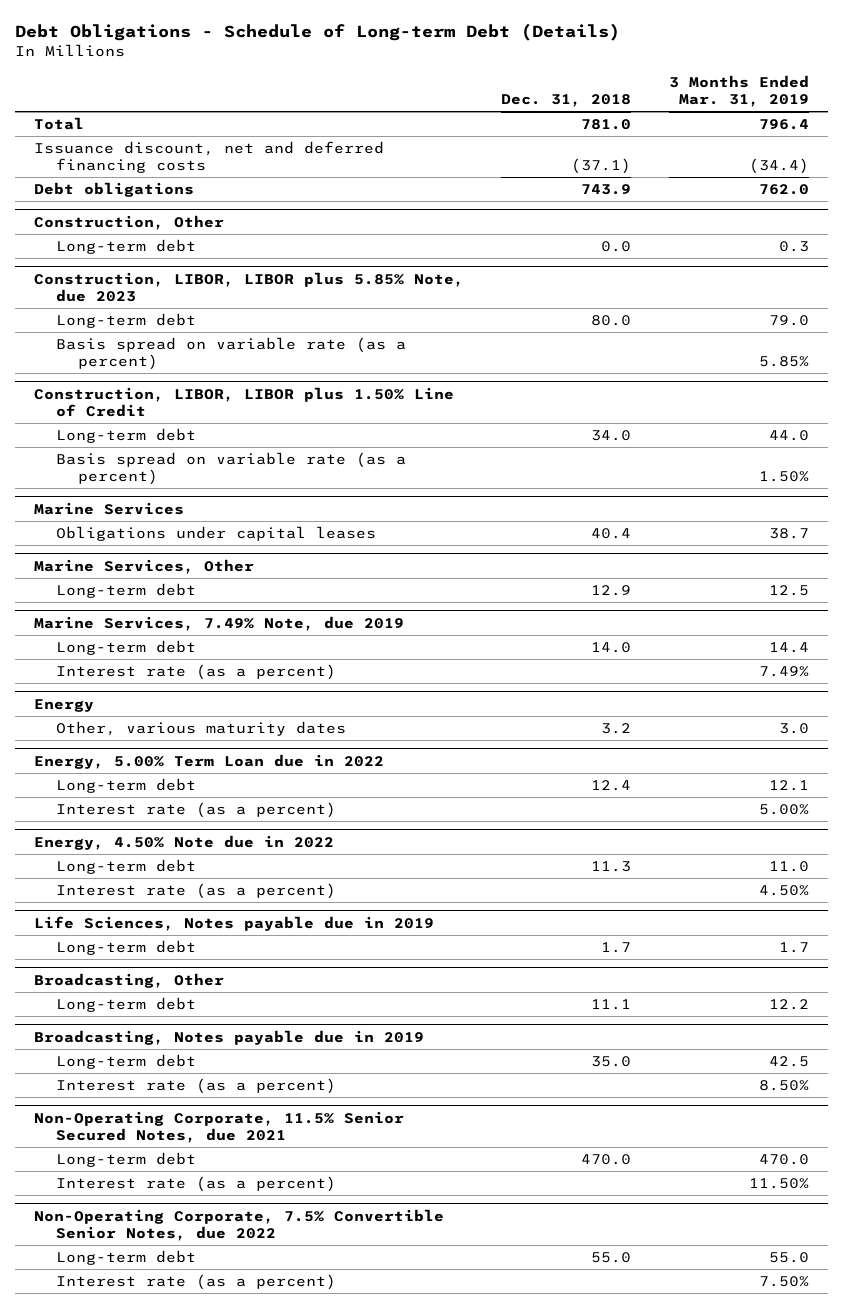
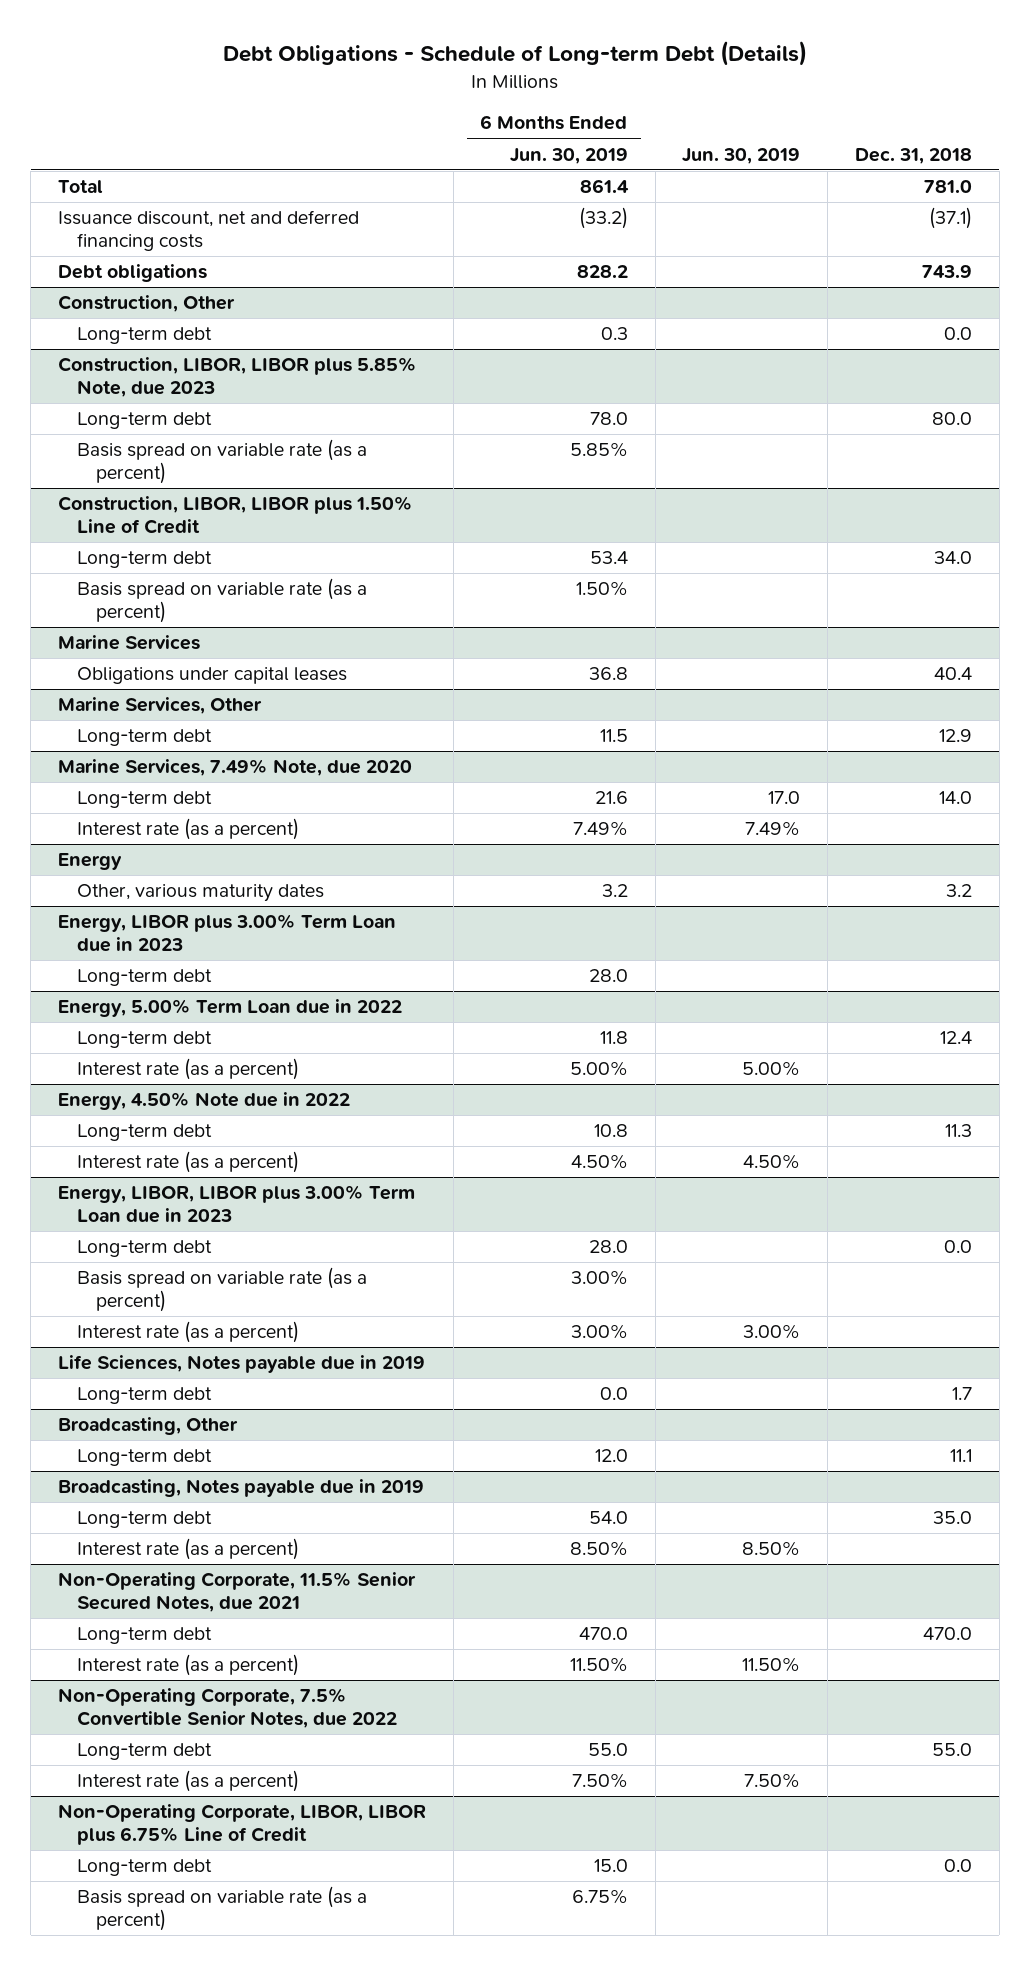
- | Dec. 31, 2018 | 3 Months Ended Mar. 31, 2019
+ | 6 Months Ended Jun. 30, 2019 | Jun. 30, 2019 | Dec. 31, 2018
- Marine Services, 7.49% Note, due 2019
+ Marine Services, 7.49% Note, due 2020
+ Energy, LIBOR plus 3.00% Term Loan due in 2023
+ Long-term debt | 28.0 | |
+ Energy, LIBOR, LIBOR plus 3.00% Term Loan due in 2023
+ Long-term debt | 28.0 | | 0.0
+ Basis spread on variable rate (as a percent) | 3.00% | |
+ Interest rate (as a percent) | 3.00% | 3.00% |
+ Non-Operating Corporate, LIBOR, LIBOR plus 6.75% Line of Credit
+ Long-term debt | 15.0 | | 0.0
+ Basis spread on variable rate (as a percent) | 6.75% | |

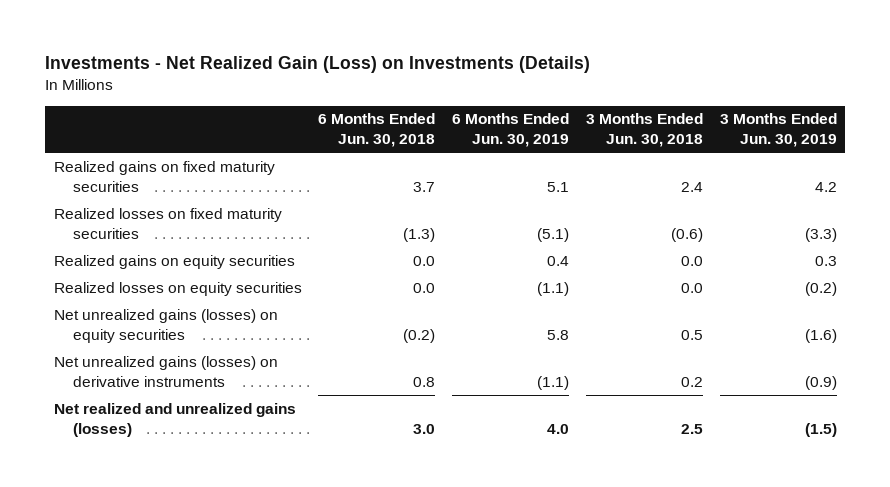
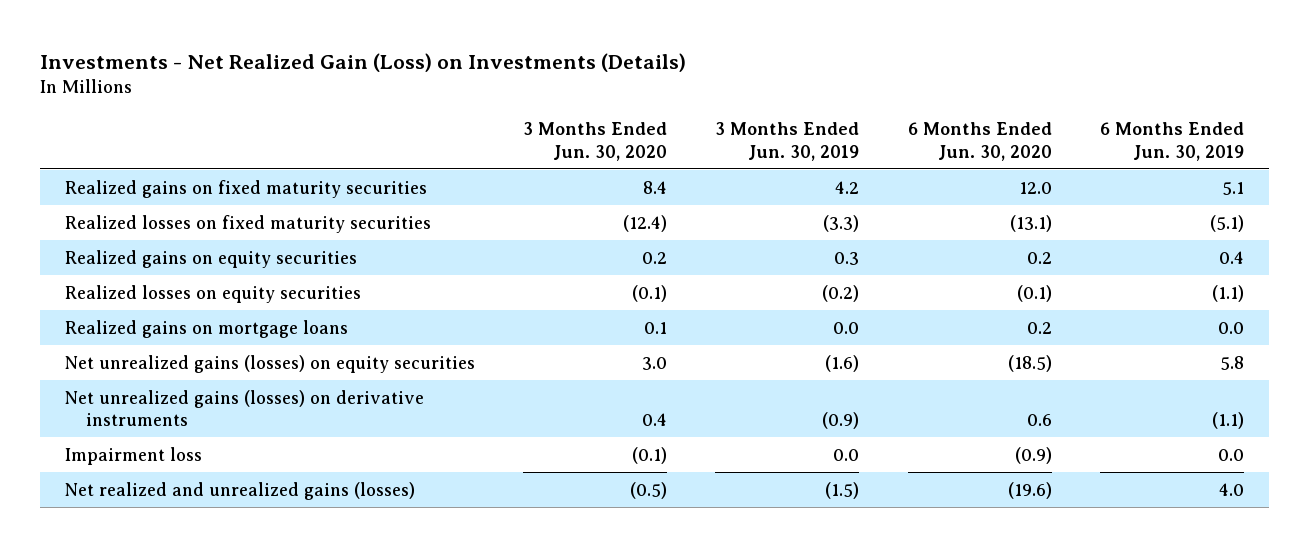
- | 6 Months Ended Jun. 30, 2018 | 6 Months Ended Jun. 30, 2019 | 3 Months Ended Jun. 30, 2018 | 3 Months Ended Jun. 30, 2019
+ | 3 Months Ended Jun. 30, 2020 | 3 Months Ended Jun. 30, 2019 | 6 Months Ended Jun. 30, 2020 | 6 Months Ended Jun. 30, 2019
+ Realized gains on mortgage loans | 0.1 | 0.0 | 0.2 | 0.0
+ Impairment loss | (0.1) | 0.0 | (0.9) | 0.0

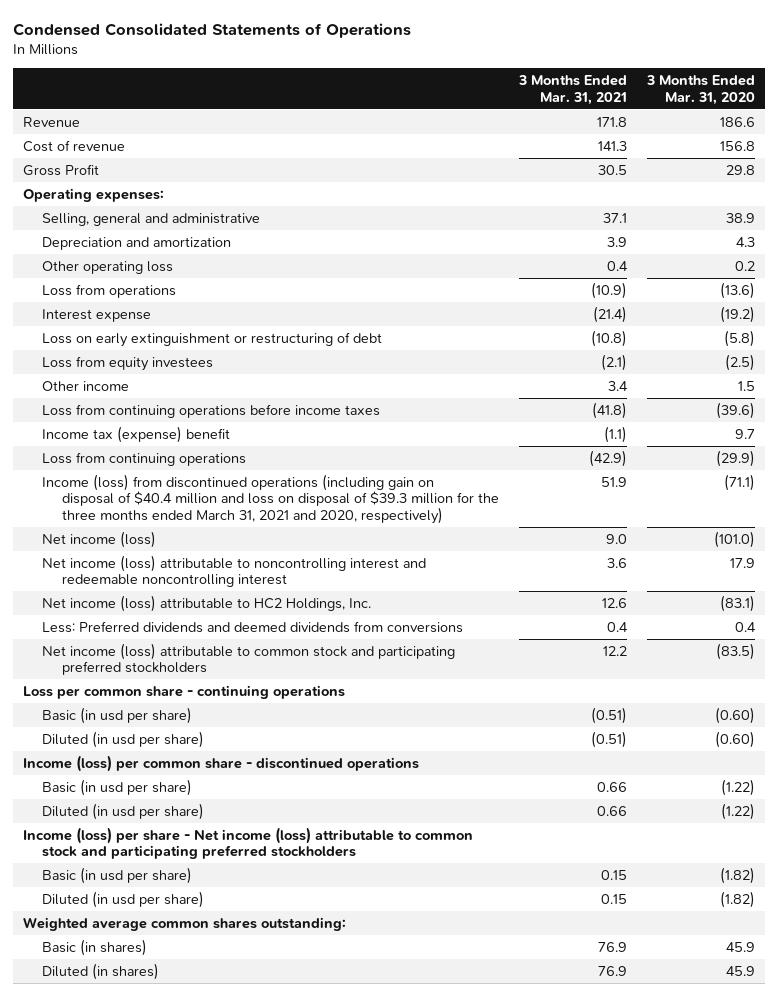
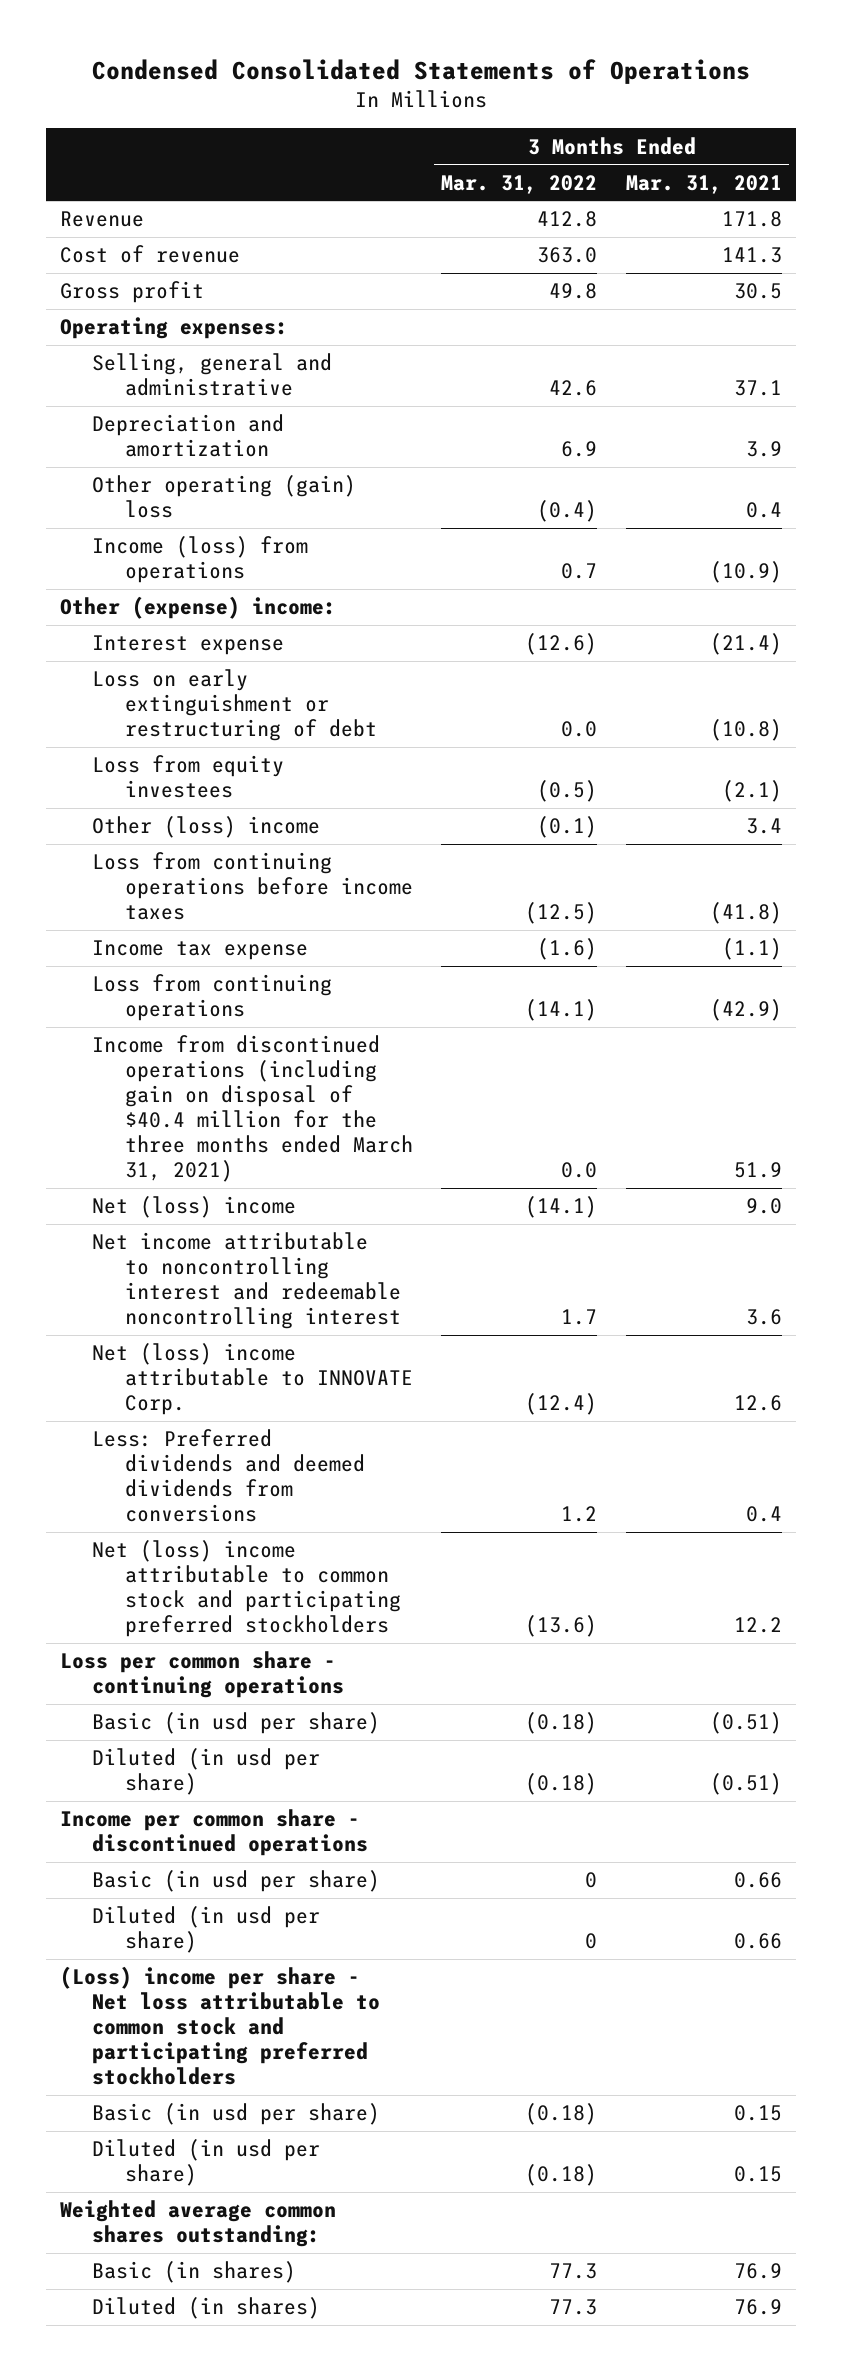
- | 3 Months Ended Mar. 31, 2021 | 3 Months Ended Mar. 31, 2020
+ | 3 Months Ended Mar. 31, 2022 | 3 Months Ended Mar. 31, 2021
- Gross Profit | 30.5 | 29.8
+ Gross profit | 49.8 | 30.5
- Other operating loss | 0.4 | 0.2
- Loss from operations | (10.9) | (13.6)
+ Other operating (gain) loss | (0.4) | 0.4
+ Income (loss) from operations | 0.7 | (10.9)
+ Other (expense) income:
- Other income | 3.4 | 1.5
+ Other (loss) income | (0.1) | 3.4
- Income tax (expense) benefit | (1.1) | 9.7
+ Income tax expense | (1.6) | (1.1)
- Income (loss) from discontinued operations (including gain on disposal of $40.4 million and loss on disposal of $39.3 million for the three months ended March 31, 2021 and 2020, respectively) | 51.9 | (71.1)
- Net income (loss) | 9.0 | (101.0)
- Net income (loss) attributable to noncontrolling interest and redeemable noncontrolling interest | 3.6 | 17.9
- Net income (loss) attributable to HC2 Holdings, Inc. | 12.6 | (83.1)
+ Income from discontinued operations (including gain on disposal of $40.4 million for the three months ended March 31, 2021) | 0.0 | 51.9
+ Net (loss) income | (14.1) | 9.0
+ Net income attributable to noncontrolling interest and redeemable noncontrolling interest | 1.7 | 3.6
+ Net (loss) income attributable to INNOVATE Corp. | (12.4) | 12.6
- Net income (loss) attributable to common stock and participating preferred stockholders | 12.2 | (83.5)
+ Net (loss) income attributable to common stock and participating preferred stockholders | (13.6) | 12.2
- Income (loss) per common share - discontinued operations
+ Income per common share - discontinued operations
- Income (loss) per share - Net income (loss) attributable to common stock and participating preferred stockholders
+ (Loss) income per share - Net loss attributable to common stock and participating preferred stockholders

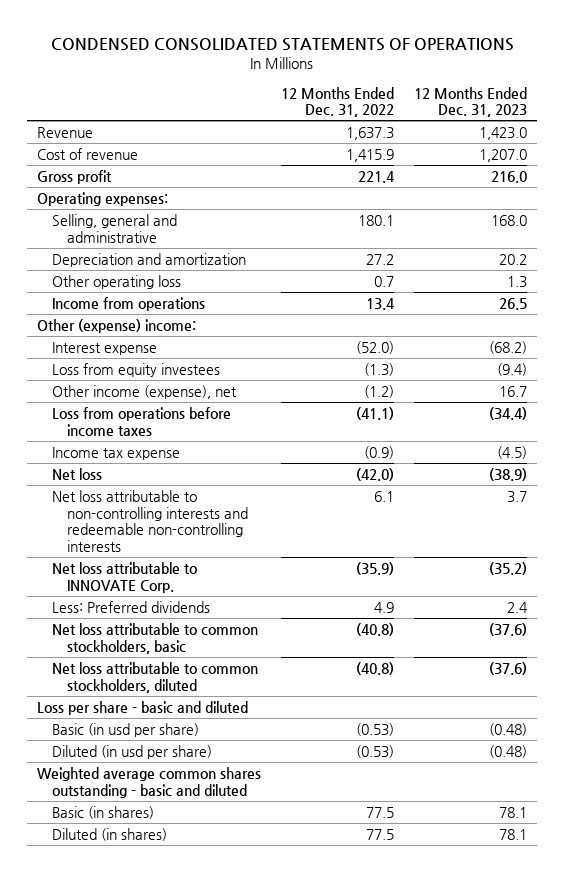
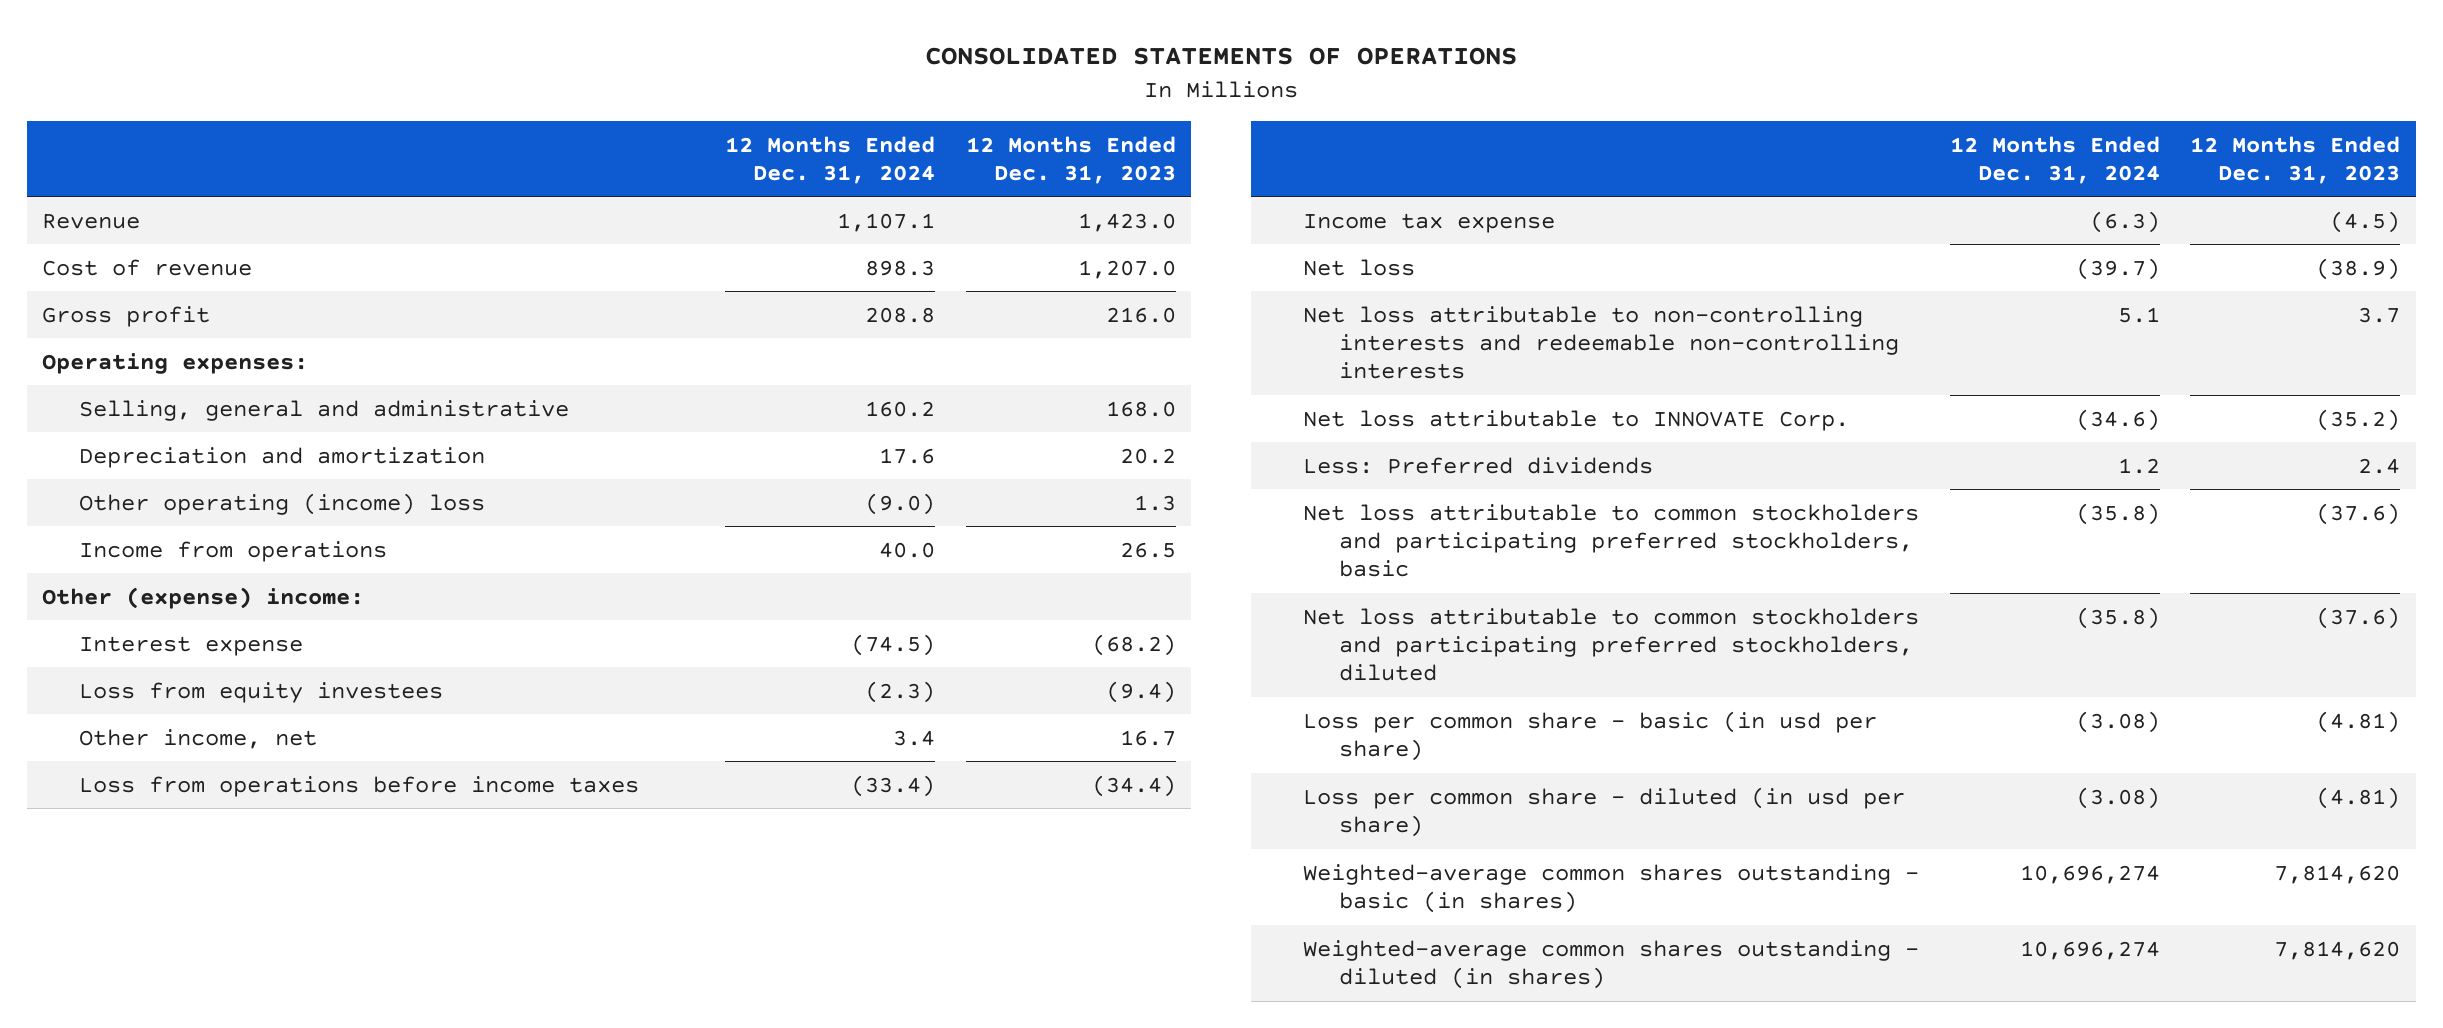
- CONDENSED CONSOLIDATED STATEMENTS OF OPERATIONS
+ CONSOLIDATED STATEMENTS OF OPERATIONS
- | 12 Months Ended Dec. 31, 2022 | 12 Months Ended Dec. 31, 2023
+ | 12 Months Ended Dec. 31, 2024 | 12 Months Ended Dec. 31, 2023
- Other operating loss | 0.7 | 1.3
+ Other operating (income) loss | (9.0) | 1.3
- Other income (expense), net | (1.2) | 16.7
+ Other income, net | 3.4 | 16.7
- Net loss attributable to common stockholders, basic | (40.8) | (37.6)
- Net loss attributable to common stockholders, diluted | (40.8) | (37.6)
- Loss per share - basic and diluted
- Basic (in usd per share) | (0.53) | (0.48)
- Diluted (in usd per share) | (0.53) | (0.48)
- Weighted average common shares outstanding - basic and diluted
- Basic (in shares) | 77.5 | 78.1
- Diluted (in shares) | 77.5 | 78.1
+ Net loss attributable to common stockholders and participating preferred stockholders, basic | (35.8) | (37.6)
+ Net loss attributable to common stockholders and participating preferred stockholders, diluted | (35.8) | (37.6)
+ Loss per common share - basic (in usd per share) | (3.08) | (4.81)
+ Loss per common share - diluted (in usd per share) | (3.08) | (4.81)
+ Weighted-average common shares outstanding - basic (in shares) | 10,696,274 | 7,814,620
+ Weighted-average common shares outstanding - diluted (in shares) | 10,696,274 | 7,814,620

